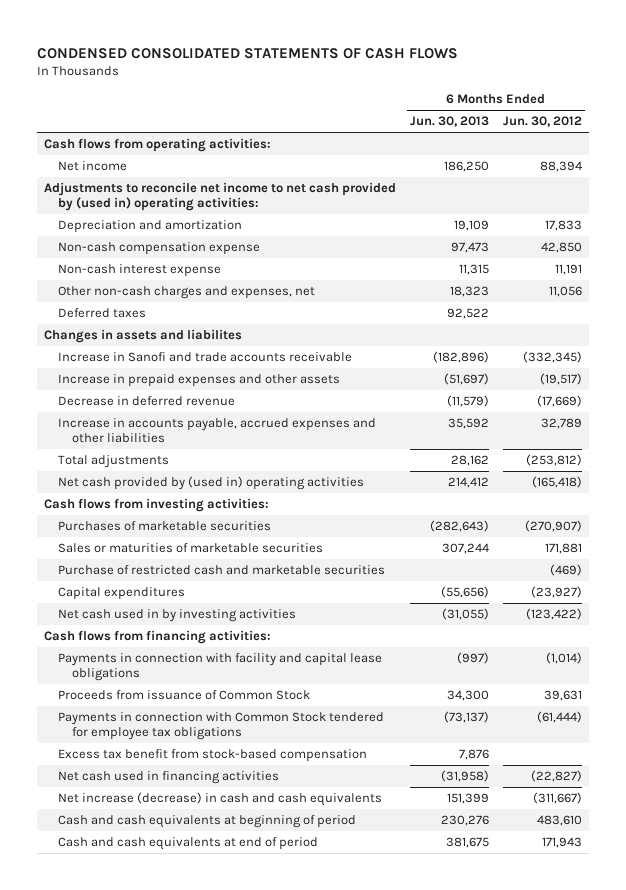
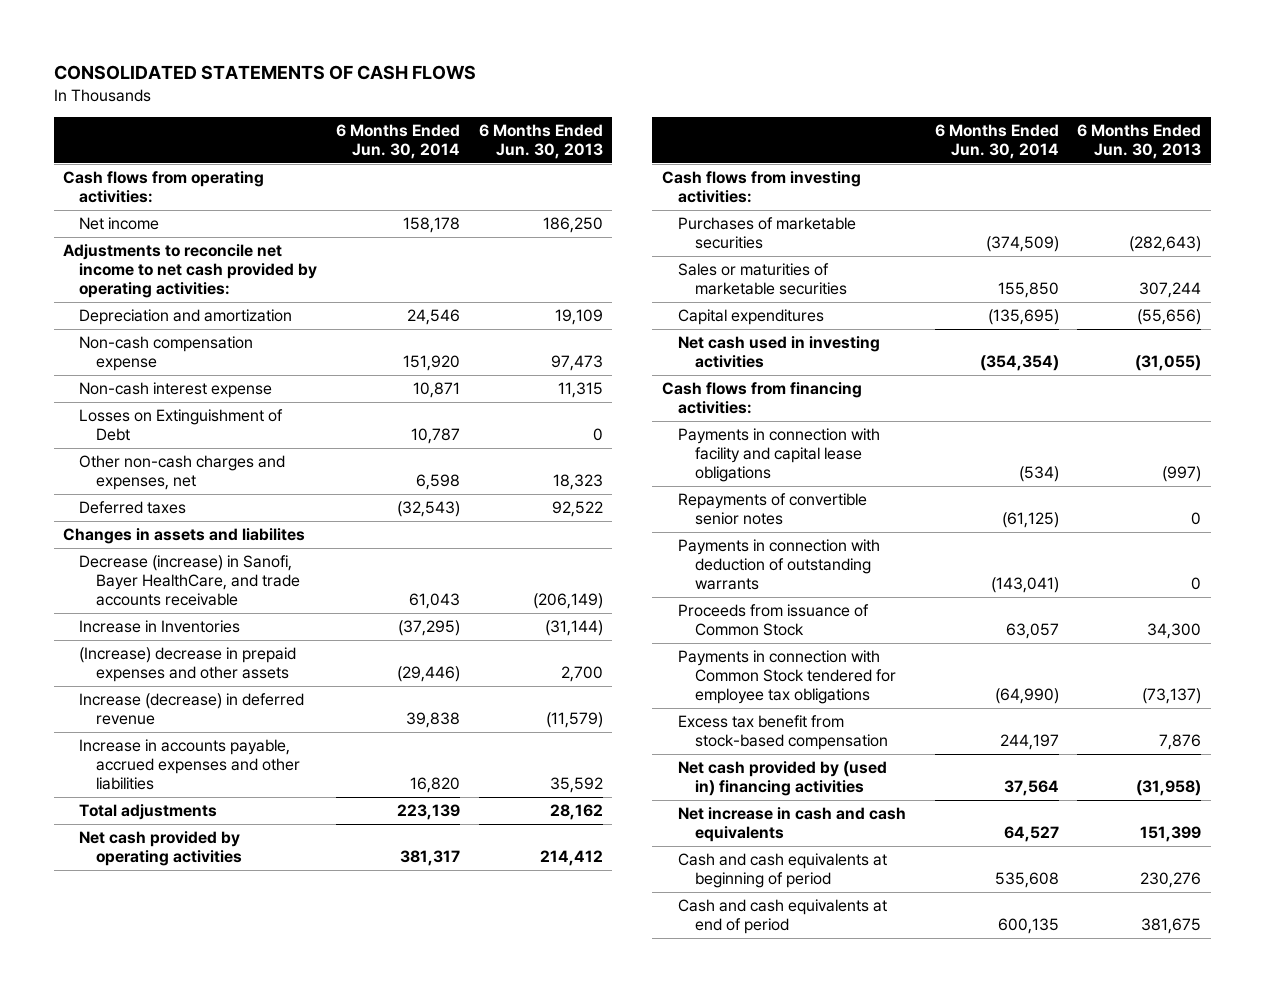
- CONDENSED CONSOLIDATED STATEMENTS OF CASH FLOWS
+ CONSOLIDATED STATEMENTS OF CASH FLOWS
- | 6 Months Ended Jun. 30, 2013 | 6 Months Ended Jun. 30, 2012
+ | 6 Months Ended Jun. 30, 2014 | 6 Months Ended Jun. 30, 2013
- Adjustments to reconcile net income to net cash provided by (used in) operating activities:
+ Adjustments to reconcile net income to net cash provided by operating activities:
+ Losses on Extinguishment of Debt | 10,787 | 0
- Increase in Sanofi and trade accounts receivable | (182,896) | (332,345)
- Increase in prepaid expenses and other assets | (51,697) | (19,517)
- Decrease in deferred revenue | (11,579) | (17,669)
+ Decrease (increase) in Sanofi, Bayer HealthCare, and trade accounts receivable | 61,043 | (206,149)
+ Increase in Inventories | (37,295) | (31,144)
+ (Increase) decrease in prepaid expenses and other assets | (29,446) | 2,700
+ Increase (decrease) in deferred revenue | 39,838 | (11,579)
- Net cash provided by (used in) operating activities | 214,412 | (165,418)
+ Net cash provided by operating activities | 381,317 | 214,412
- Purchase of restricted cash and marketable securities | | (469)
- Net cash used in by investing activities | (31,055) | (123,422)
+ Net cash used in investing activities | (354,354) | (31,055)
+ Repayments of convertible senior notes | (61,125) | 0
+ Payments in connection with deduction of outstanding warrants | (143,041) | 0
- Net cash used in financing activities | (31,958) | (22,827)
- Net increase (decrease) in cash and cash equivalents | 151,399 | (311,667)
+ Net cash provided by (used in) financing activities | 37,564 | (31,958)
+ Net increase in cash and cash equivalents | 64,527 | 151,399

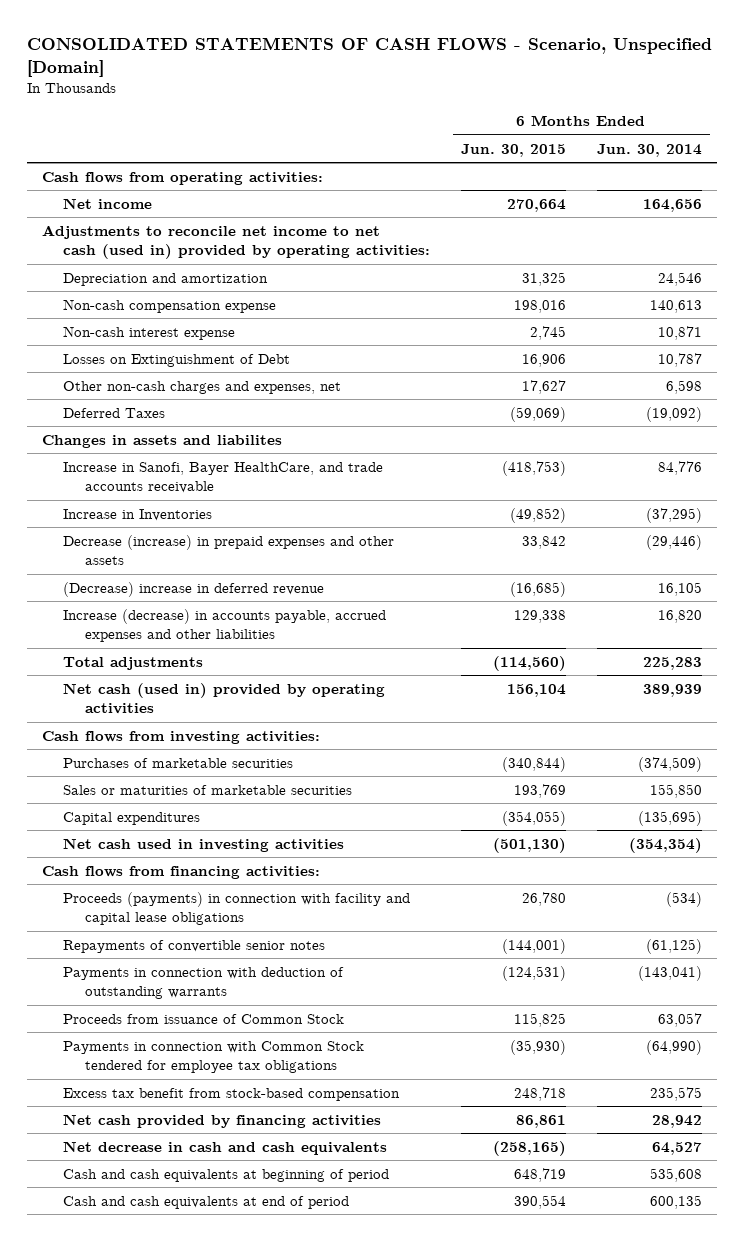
- CONSOLIDATED STATEMENTS OF CASH FLOWS
+ CONSOLIDATED STATEMENTS OF CASH FLOWS - Scenario, Unspecified [Domain]
- | 6 Months Ended Jun. 30, 2014 | 6 Months Ended Jun. 30, 2013
+ | 6 Months Ended Jun. 30, 2015 | 6 Months Ended Jun. 30, 2014
- Net income | 158,178 | 186,250
- Adjustments to reconcile net income to net cash provided by operating activities:
+ Net income | 270,664 | 164,656
+ Adjustments to reconcile net income to net cash (used in) provided by operating activities:
- Non-cash compensation expense | 151,920 | 97,473
+ Non-cash compensation expense | 198,016 | 140,613
- Deferred taxes | (32,543) | 92,522
+ Deferred Taxes | (59,069) | (19,092)
- Decrease (increase) in Sanofi, Bayer HealthCare, and trade accounts receivable | 61,043 | (206,149)
+ Increase in Sanofi, Bayer HealthCare, and trade accounts receivable | (418,753) | 84,776
- (Increase) decrease in prepaid expenses and other assets | (29,446) | 2,700
- Increase (decrease) in deferred revenue | 39,838 | (11,579)
- Increase in accounts payable, accrued expenses and other liabilities | 16,820 | 35,592
- Total adjustments | 223,139 | 28,162
- Net cash provided by operating activities | 381,317 | 214,412
+ Decrease (increase) in prepaid expenses and other assets | 33,842 | (29,446)
+ (Decrease) increase in deferred revenue | (16,685) | 16,105
+ Increase (decrease) in accounts payable, accrued expenses and other liabilities | 129,338 | 16,820
+ Total adjustments | (114,560) | 225,283
+ Net cash (used in) provided by operating activities | 156,104 | 389,939
- Payments in connection with facility and capital lease obligations | (534) | (997)
+ Proceeds (payments) in connection with facility and capital lease obligations | 26,780 | (534)
- Excess tax benefit from stock-based compensation | 244,197 | 7,876
- Net cash provided by (used in) financing activities | 37,564 | (31,958)
- Net increase in cash and cash equivalents | 64,527 | 151,399
+ Excess tax benefit from stock-based compensation | 248,718 | 235,575
+ Net cash provided by financing activities | 86,861 | 28,942
+ Net decrease in cash and cash equivalents | (258,165) | 64,527

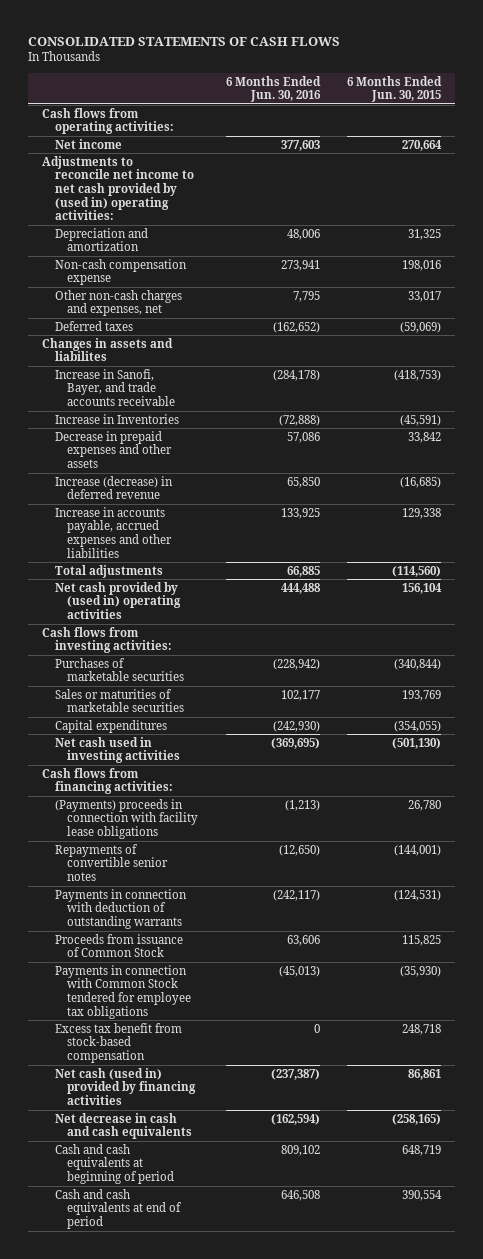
- CONSOLIDATED STATEMENTS OF CASH FLOWS - Scenario, Unspecified [Domain]
+ CONSOLIDATED STATEMENTS OF CASH FLOWS
- | 6 Months Ended Jun. 30, 2015 | 6 Months Ended Jun. 30, 2014
+ | 6 Months Ended Jun. 30, 2016 | 6 Months Ended Jun. 30, 2015
- Adjustments to reconcile net income to net cash (used in) provided by operating activities:
+ Adjustments to reconcile net income to net cash provided by (used in) operating activities:
- Non-cash interest expense | 2,745 | 10,871
- Losses on Extinguishment of Debt | 16,906 | 10,787
- Other non-cash charges and expenses, net | 17,627 | 6,598
- Deferred Taxes | (59,069) | (19,092)
+ Other non-cash charges and expenses, net | 7,795 | 33,017
+ Deferred taxes | (162,652) | (59,069)
- Increase in Sanofi, Bayer HealthCare, and trade accounts receivable | (418,753) | 84,776
- Increase in Inventories | (49,852) | (37,295)
- Decrease (increase) in prepaid expenses and other assets | 33,842 | (29,446)
- (Decrease) increase in deferred revenue | (16,685) | 16,105
- Increase (decrease) in accounts payable, accrued expenses and other liabilities | 129,338 | 16,820
+ Increase in Sanofi, Bayer, and trade accounts receivable | (284,178) | (418,753)
+ Increase in Inventories | (72,888) | (45,591)
+ Decrease in prepaid expenses and other assets | 57,086 | 33,842
+ Increase (decrease) in deferred revenue | 65,850 | (16,685)
+ Increase in accounts payable, accrued expenses and other liabilities | 133,925 | 129,338
- Net cash (used in) provided by operating activities | 156,104 | 389,939
+ Net cash provided by (used in) operating activities | 444,488 | 156,104
- Proceeds (payments) in connection with facility and capital lease obligations | 26,780 | (534)
+ (Payments) proceeds in connection with facility lease obligations | (1,213) | 26,780
- Net cash provided by financing activities | 86,861 | 28,942
+ Net cash (used in) provided by financing activities | (237,387) | 86,861

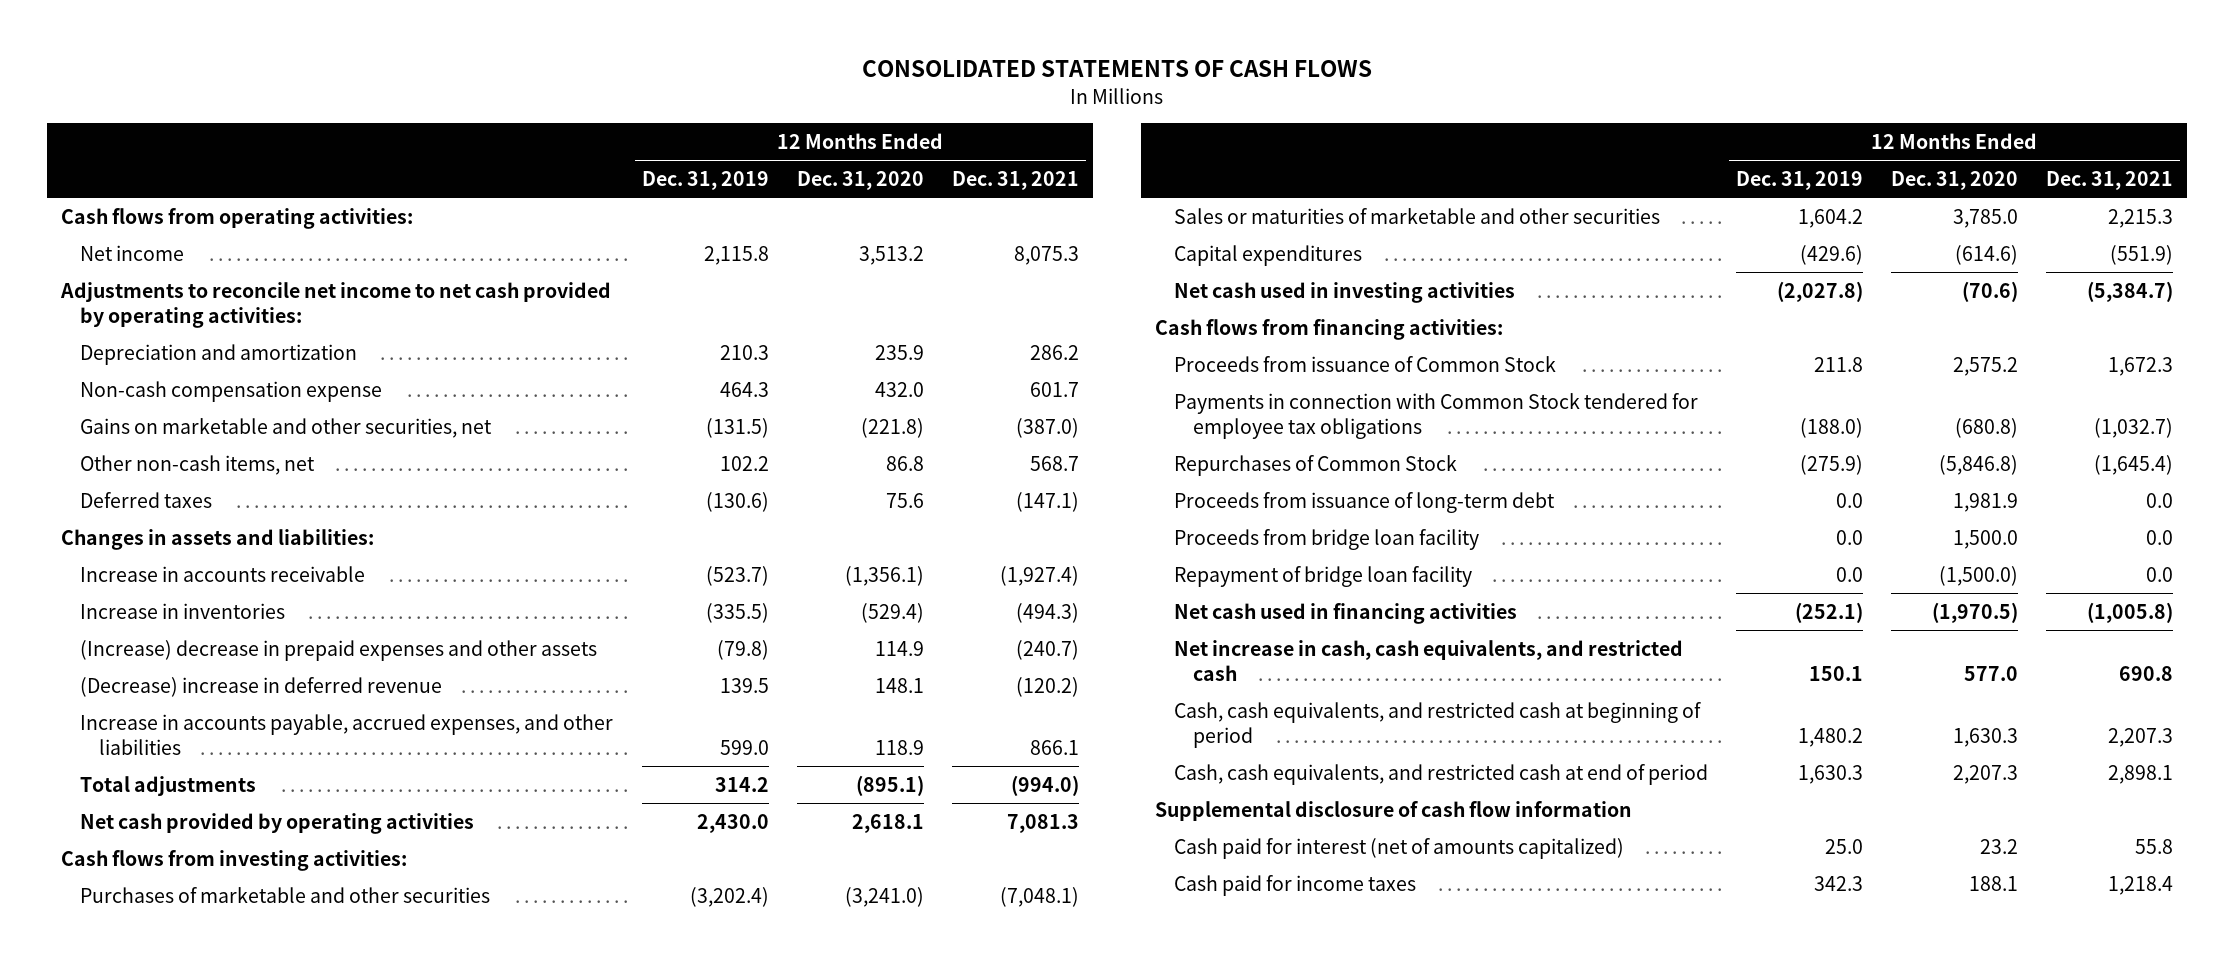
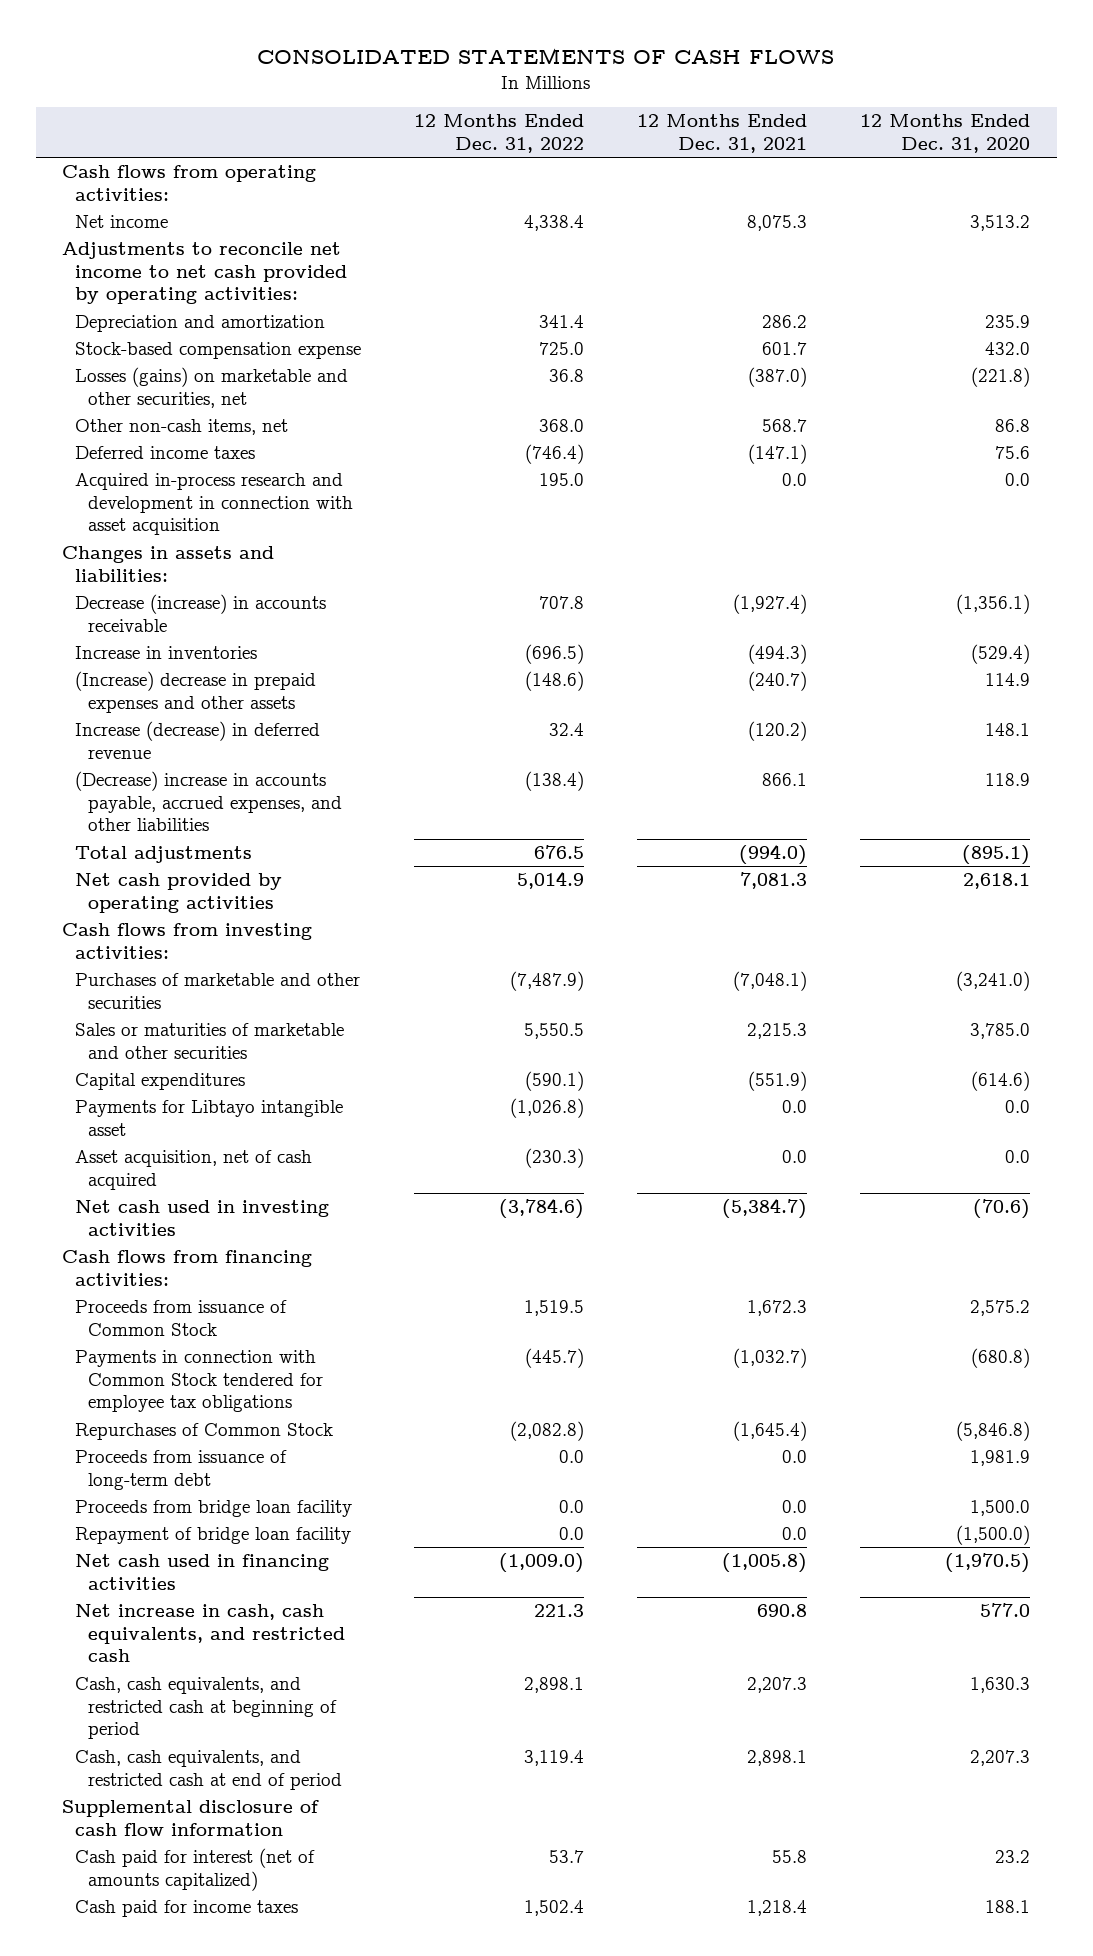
- | 12 Months Ended Dec. 31, 2019 | 12 Months Ended Dec. 31, 2020 | 12 Months Ended Dec. 31, 2021
+ | 12 Months Ended Dec. 31, 2022 | 12 Months Ended Dec. 31, 2021 | 12 Months Ended Dec. 31, 2020
- Non-cash compensation expense | 464.3 | 432.0 | 601.7
- Gains on marketable and other securities, net | (131.5) | (221.8) | (387.0)
+ Stock-based compensation expense | 725.0 | 601.7 | 432.0
+ Losses (gains) on marketable and other securities, net | 36.8 | (387.0) | (221.8)
- Deferred taxes | (130.6) | 75.6 | (147.1)
+ Deferred income taxes | (746.4) | (147.1) | 75.6
+ Acquired in-process research and development in connection with asset acquisition | 195.0 | 0.0 | 0.0
- Increase in accounts receivable | (523.7) | (1,356.1) | (1,927.4)
+ Decrease (increase) in accounts receivable | 707.8 | (1,927.4) | (1,356.1)
- (Decrease) increase in deferred revenue | 139.5 | 148.1 | (120.2)
- Increase in accounts payable, accrued expenses, and other liabilities | 599.0 | 118.9 | 866.1
+ Increase (decrease) in deferred revenue | 32.4 | (120.2) | 148.1
+ (Decrease) increase in accounts payable, accrued expenses, and other liabilities | (138.4) | 866.1 | 118.9
+ Payments for Libtayo intangible asset | (1,026.8) | 0.0 | 0.0
+ Asset acquisition, net of cash acquired | (230.3) | 0.0 | 0.0

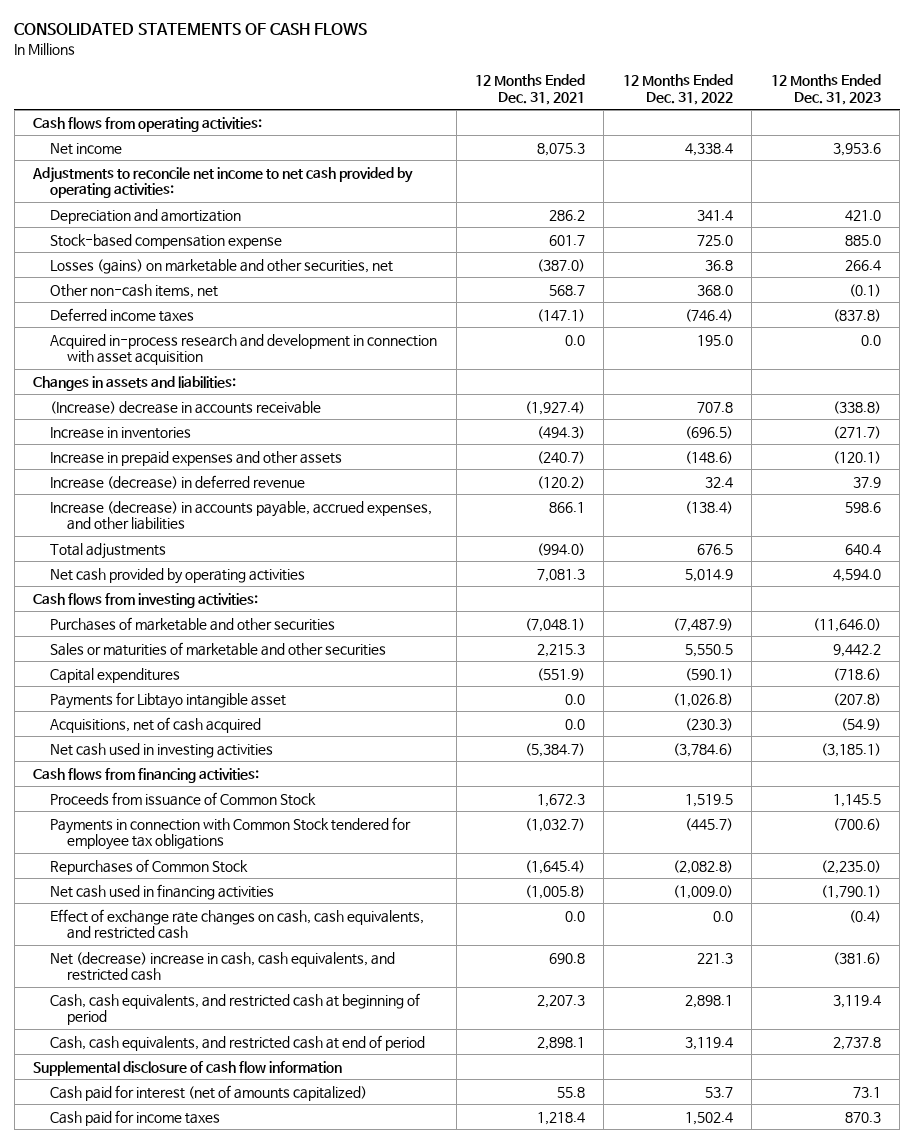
- | 12 Months Ended Dec. 31, 2022 | 12 Months Ended Dec. 31, 2021 | 12 Months Ended Dec. 31, 2020
+ | 12 Months Ended Dec. 31, 2021 | 12 Months Ended Dec. 31, 2022 | 12 Months Ended Dec. 31, 2023
- Decrease (increase) in accounts receivable | 707.8 | (1,927.4) | (1,356.1)
+ (Increase) decrease in accounts receivable | (1,927.4) | 707.8 | (338.8)
- (Increase) decrease in prepaid expenses and other assets | (148.6) | (240.7) | 114.9
+ Increase in prepaid expenses and other assets | (240.7) | (148.6) | (120.1)
- (Decrease) increase in accounts payable, accrued expenses, and other liabilities | (138.4) | 866.1 | 118.9
+ Increase (decrease) in accounts payable, accrued expenses, and other liabilities | 866.1 | (138.4) | 598.6
- Asset acquisition, net of cash acquired | (230.3) | 0.0 | 0.0
+ Acquisitions, net of cash acquired | 0.0 | (230.3) | (54.9)
- Proceeds from issuance of long-term debt | 0.0 | 0.0 | 1,981.9
- Proceeds from bridge loan facility | 0.0 | 0.0 | 1,500.0
- Repayment of bridge loan facility | 0.0 | 0.0 | (1,500.0)
- Net increase in cash, cash equivalents, and restricted cash | 221.3 | 690.8 | 577.0
+ Effect of exchange rate changes on cash, cash equivalents, and restricted cash | 0.0 | 0.0 | (0.4)
+ Net (decrease) increase in cash, cash equivalents, and restricted cash | 690.8 | 221.3 | (381.6)

